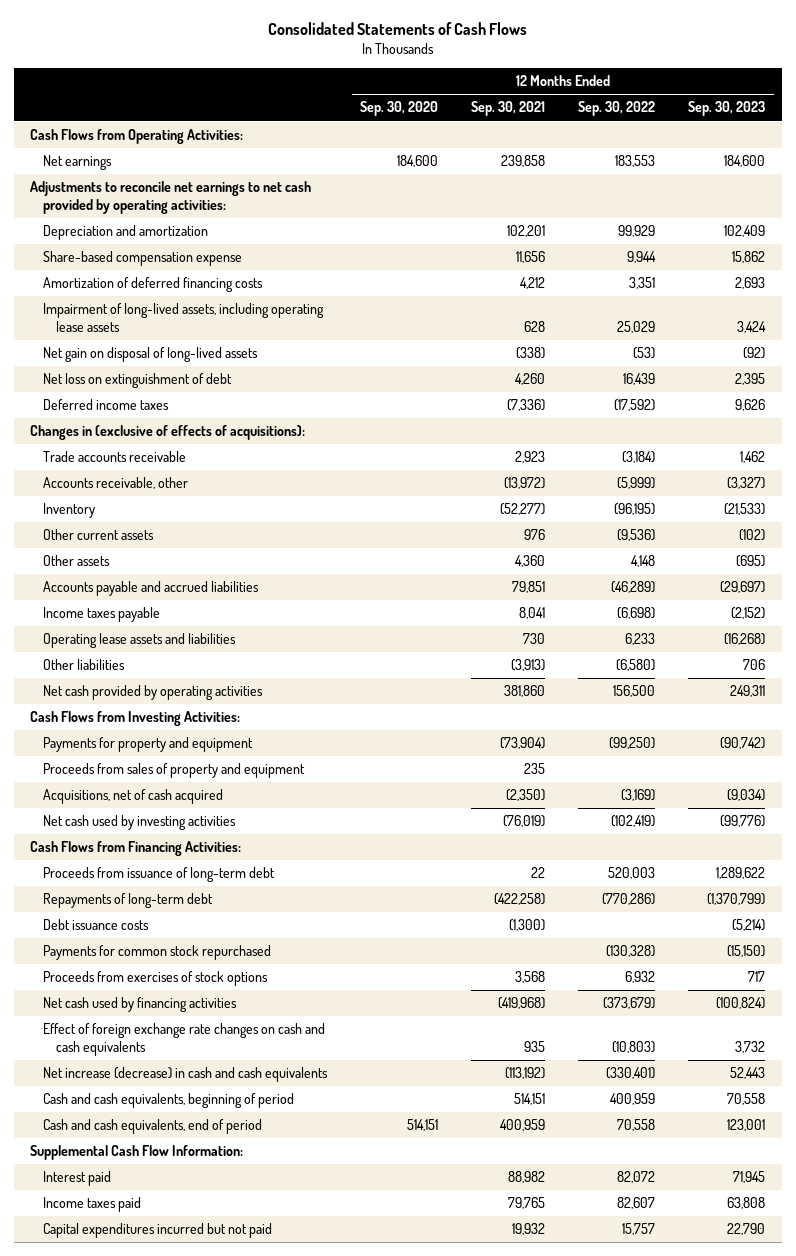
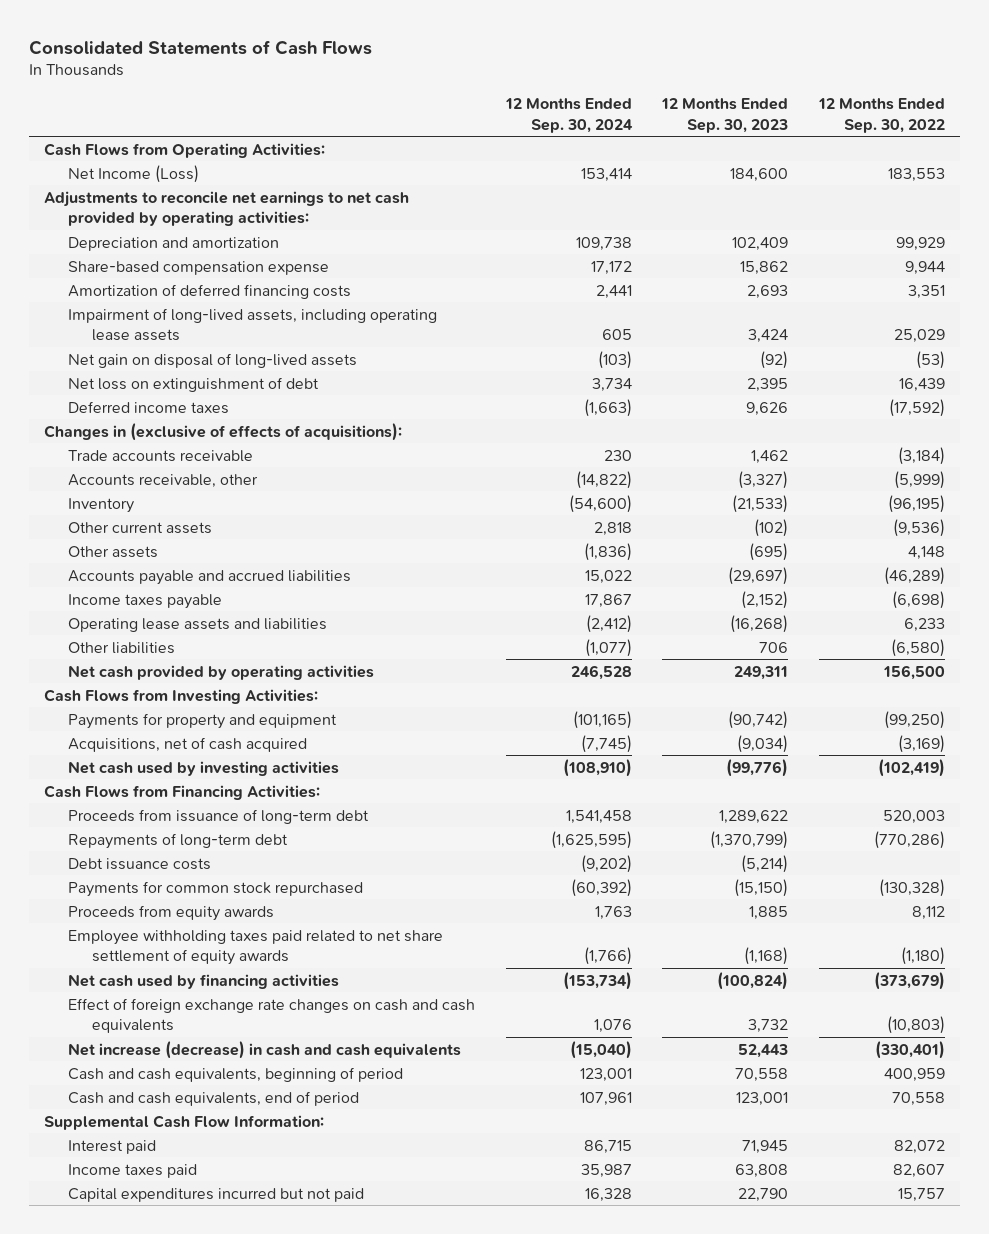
- | 12 Months Ended Sep. 30, 2020 | 12 Months Ended Sep. 30, 2021 | 12 Months Ended Sep. 30, 2022 | 12 Months Ended Sep. 30, 2023
+ | 12 Months Ended Sep. 30, 2024 | 12 Months Ended Sep. 30, 2023 | 12 Months Ended Sep. 30, 2022
- Net earnings | 184,600 | 239,858 | 183,553 | 184,600
+ Net Income (Loss) | 153,414 | 184,600 | 183,553
- Proceeds from sales of property and equipment | | 235 | |
- Proceeds from exercises of stock options | | 3,568 | 6,932 | 717
+ Proceeds from equity awards | 1,763 | 1,885 | 8,112
+ Employee withholding taxes paid related to net share settlement of equity awards | (1,766) | (1,168) | (1,180)

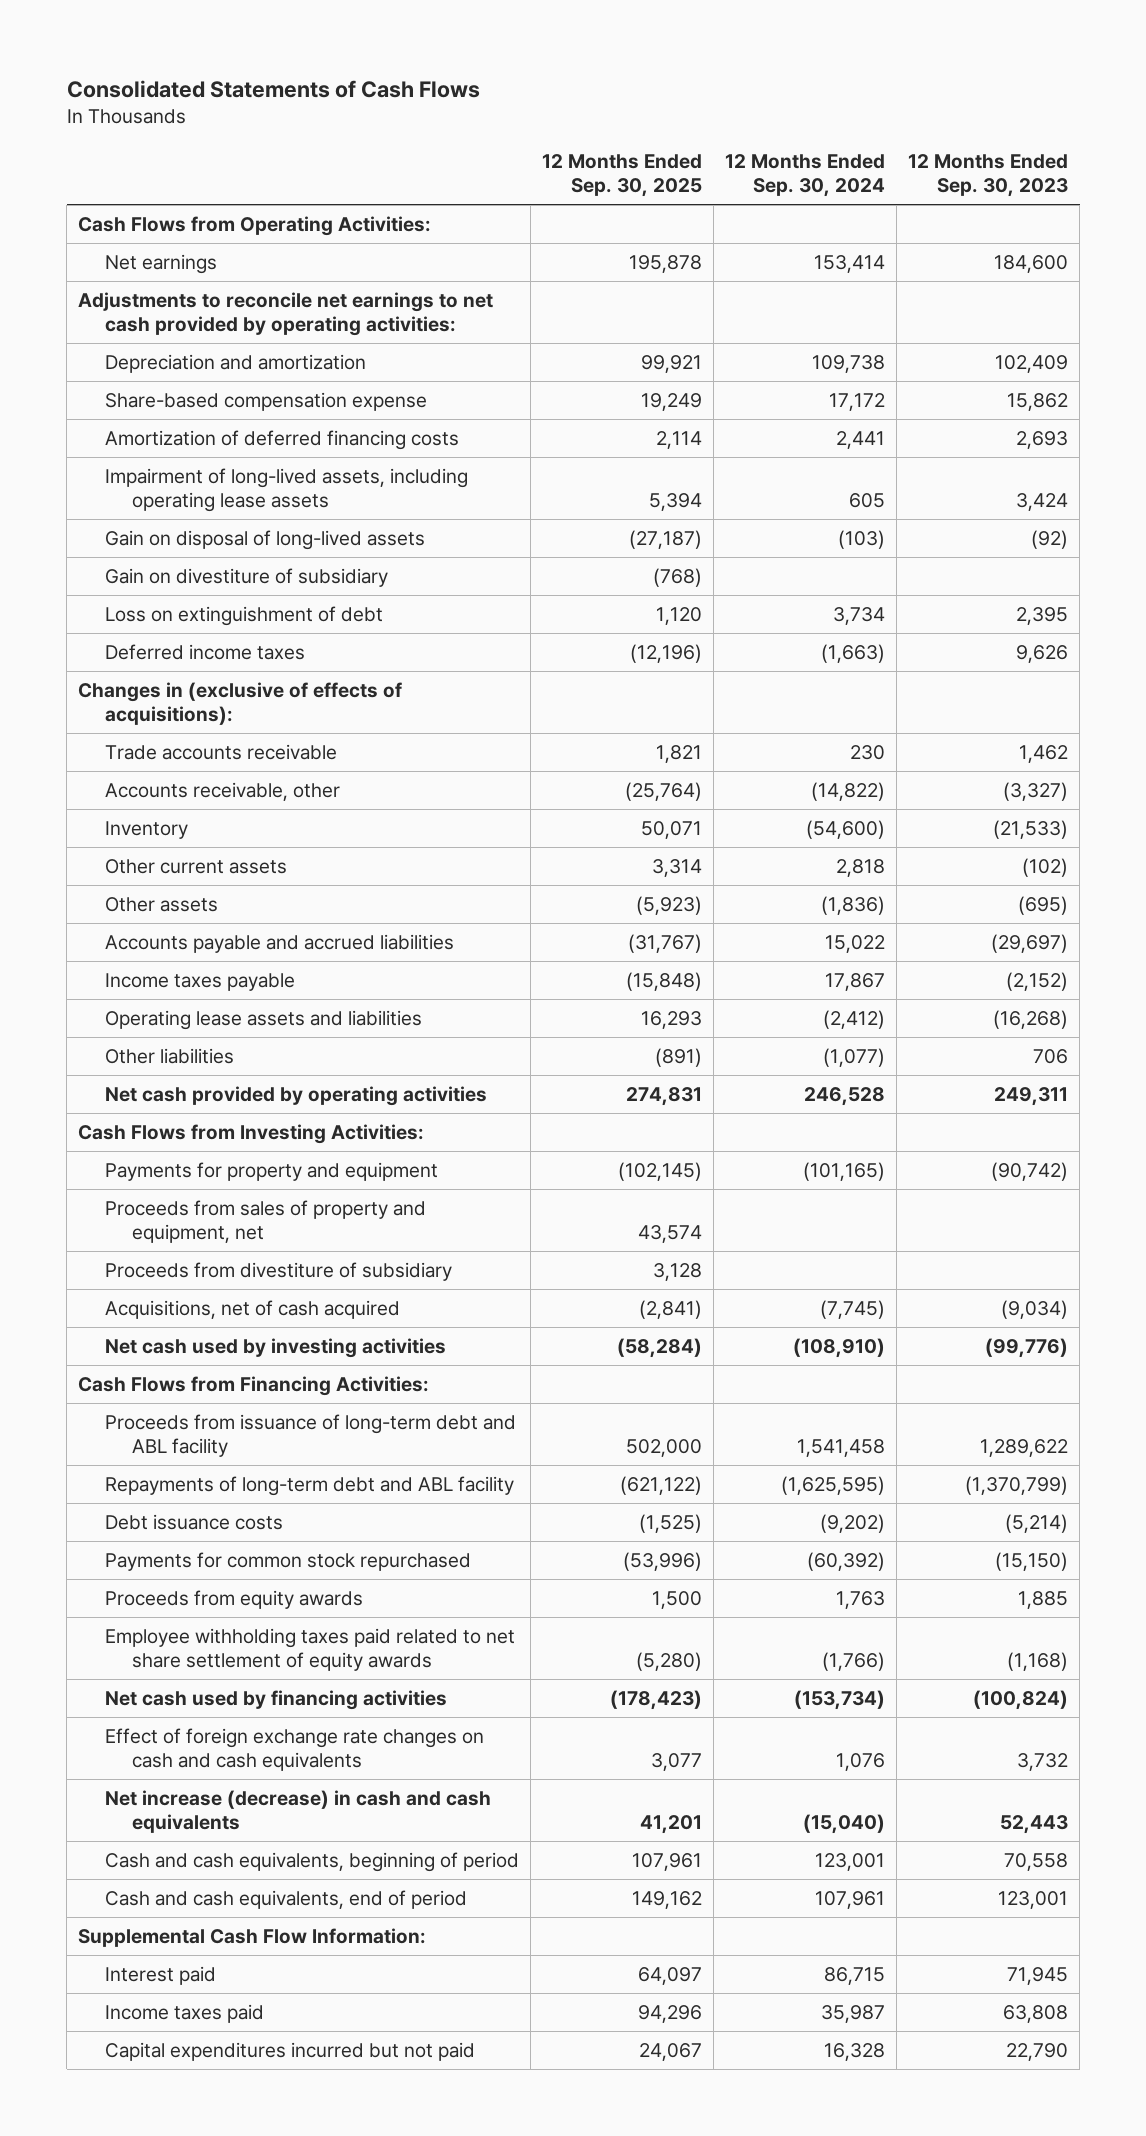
- | 12 Months Ended Sep. 30, 2024 | 12 Months Ended Sep. 30, 2023 | 12 Months Ended Sep. 30, 2022
+ | 12 Months Ended Sep. 30, 2025 | 12 Months Ended Sep. 30, 2024 | 12 Months Ended Sep. 30, 2023
- Net Income (Loss) | 153,414 | 184,600 | 183,553
+ Net earnings | 195,878 | 153,414 | 184,600
- Net gain on disposal of long-lived assets | (103) | (92) | (53)
- Net loss on extinguishment of debt | 3,734 | 2,395 | 16,439
+ Gain on disposal of long-lived assets | (27,187) | (103) | (92)
+ Gain on divestiture of subsidiary | (768) | |
+ Loss on extinguishment of debt | 1,120 | 3,734 | 2,395
+ Proceeds from sales of property and equipment, net | 43,574 | |
+ Proceeds from divestiture of subsidiary | 3,128 | |
- Proceeds from issuance of long-term debt | 1,541,458 | 1,289,622 | 520,003
- Repayments of long-term debt | (1,625,595) | (1,370,799) | (770,286)
+ Proceeds from issuance of long-term debt and ABL facility | 502,000 | 1,541,458 | 1,289,622
+ Repayments of long-term debt and ABL facility | (621,122) | (1,625,595) | (1,370,799)

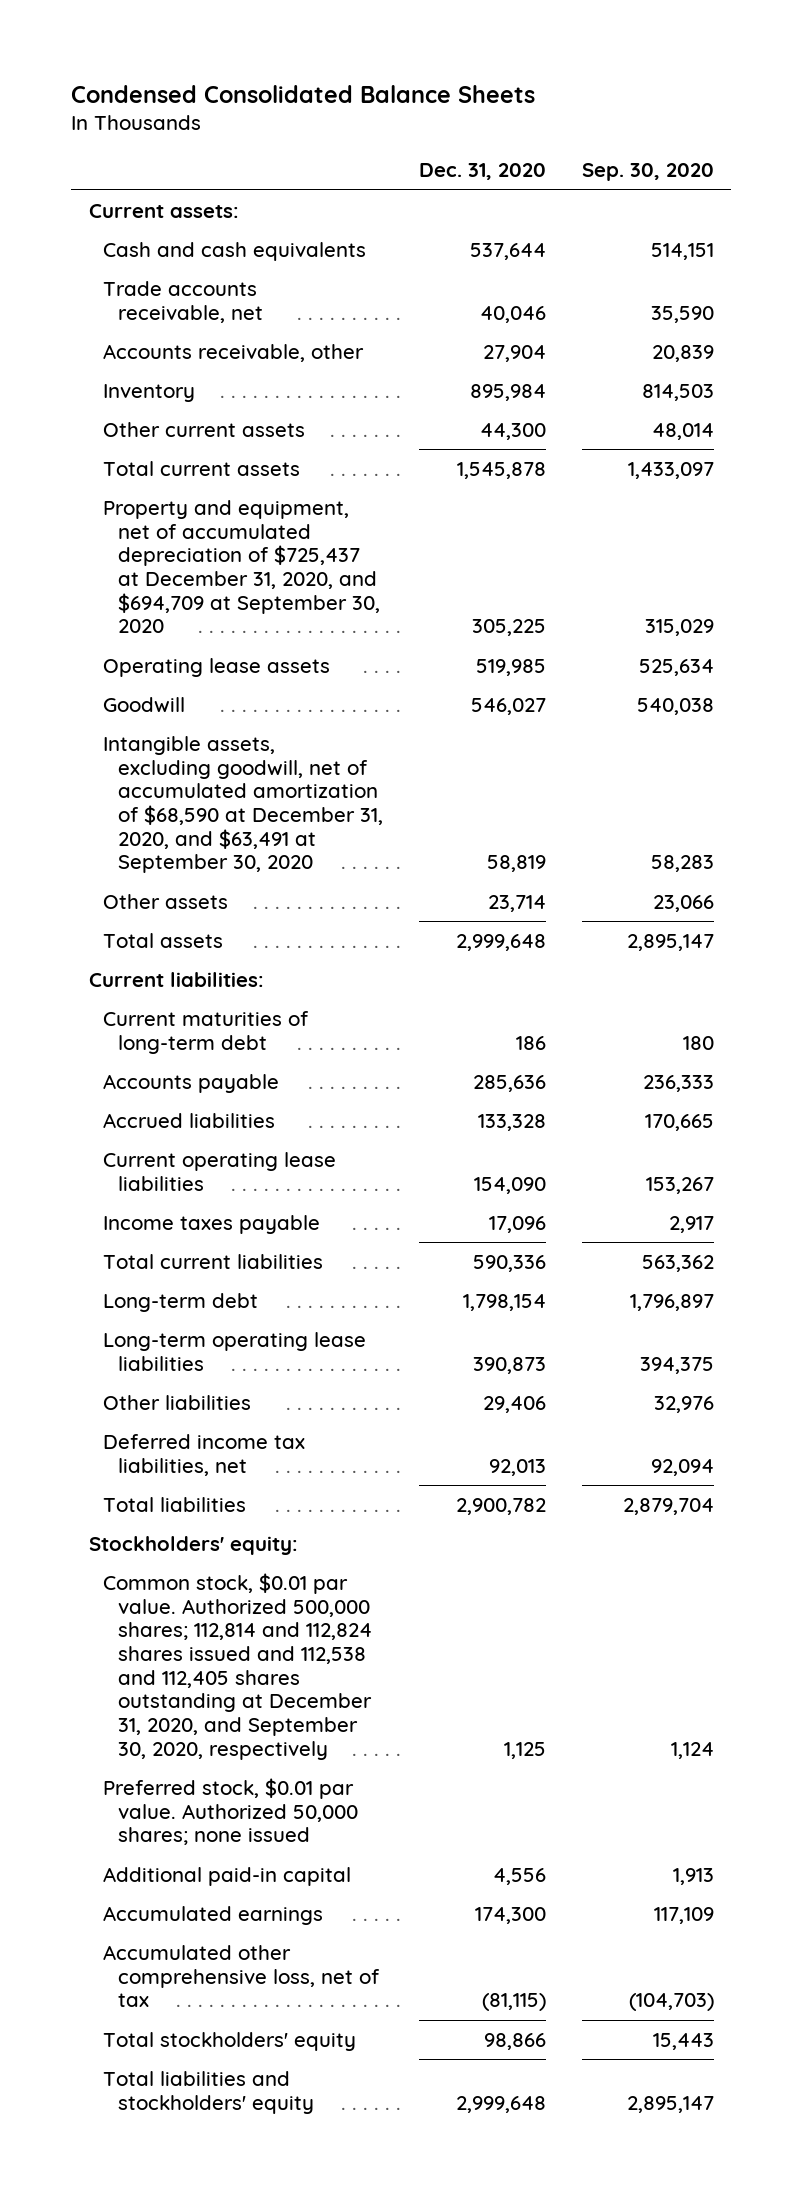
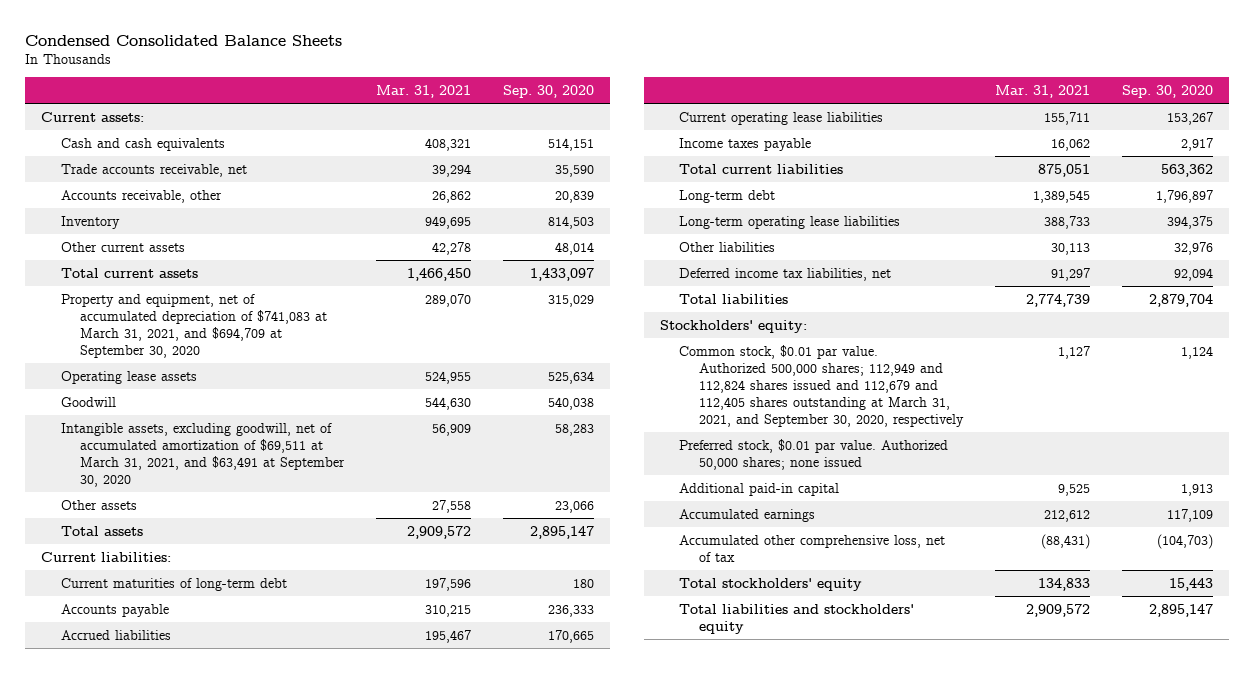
- | Dec. 31, 2020 | Sep. 30, 2020
+ | Mar. 31, 2021 | Sep. 30, 2020
- Property and equipment, net of accumulated depreciation of $725,437 at December 31, 2020, and $694,709 at September 30, 2020 | 305,225 | 315,029
+ Property and equipment, net of accumulated depreciation of $741,083 at March 31, 2021, and $694,709 at September 30, 2020 | 289,070 | 315,029
- Intangible assets, excluding goodwill, net of accumulated amortization of $68,590 at December 31, 2020, and $63,491 at September 30, 2020 | 58,819 | 58,283
+ Intangible assets, excluding goodwill, net of accumulated amortization of $69,511 at March 31, 2021, and $63,491 at September 30, 2020 | 56,909 | 58,283
- Common stock, $0.01 par value. Authorized 500,000 shares; 112,814 and 112,824 shares issued and 112,538 and 112,405 shares outstanding at December 31, 2020, and September 30, 2020, respectively | 1,125 | 1,124
+ Common stock, $0.01 par value. Authorized 500,000 shares; 112,949 and 112,824 shares issued and 112,679 and 112,405 shares outstanding at March 31, 2021, and September 30, 2020, respectively | 1,127 | 1,124

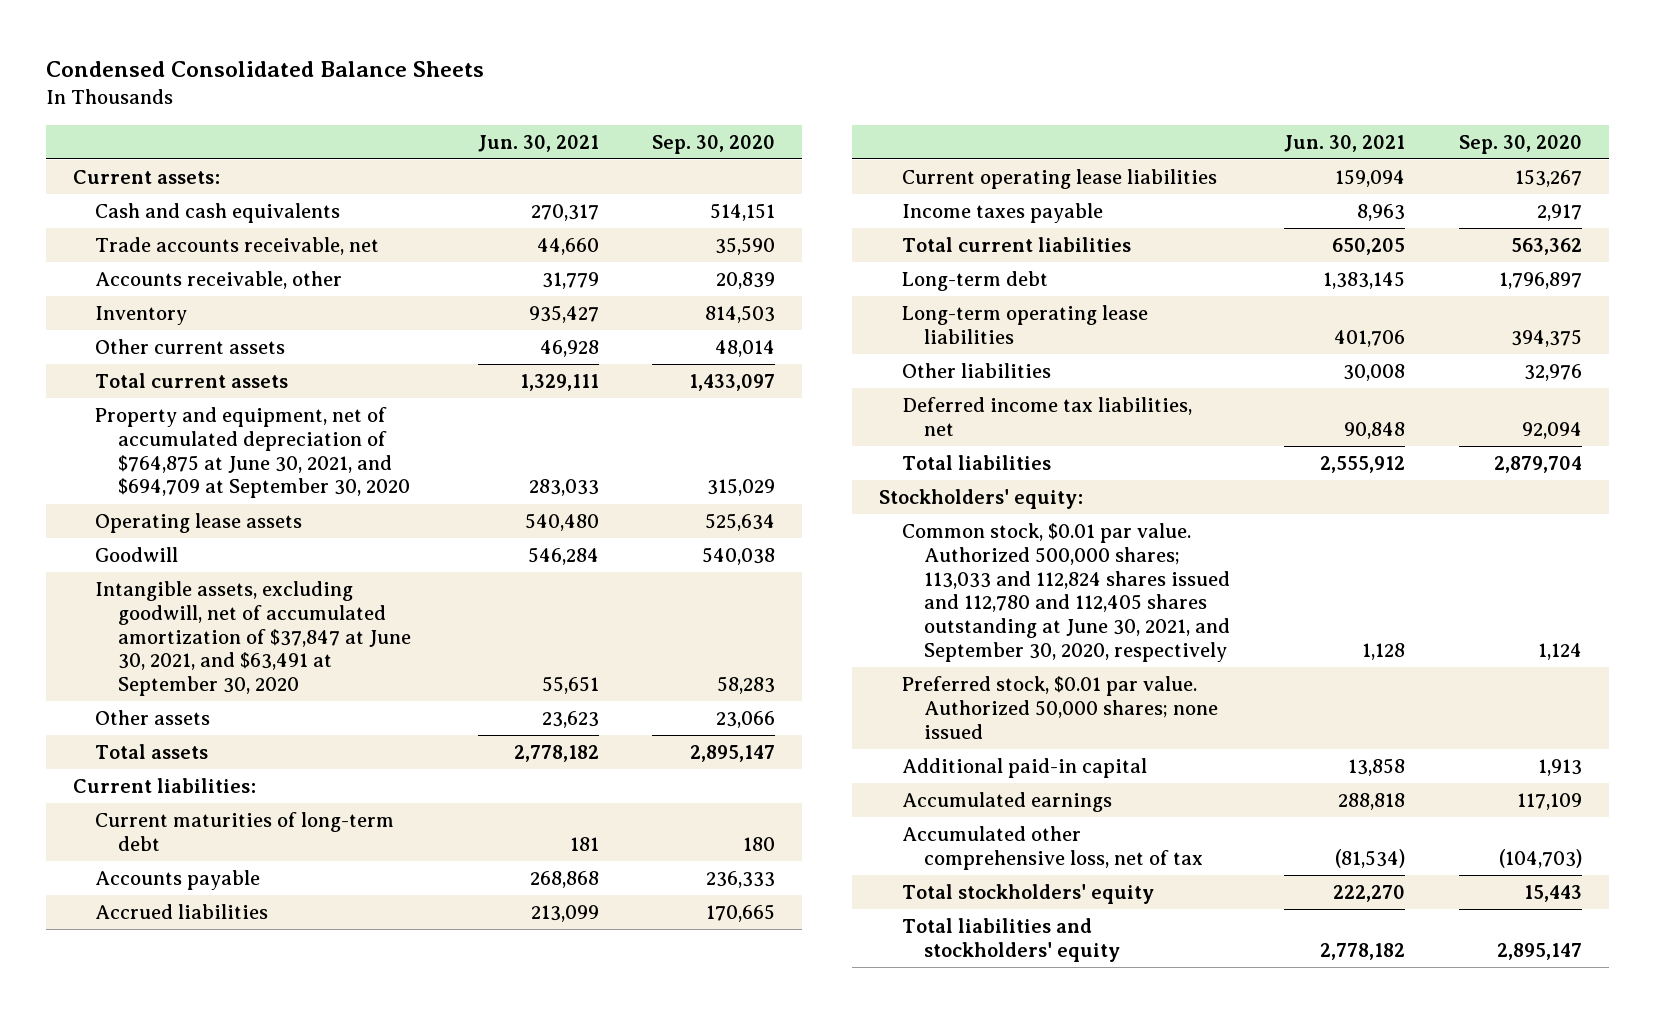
- | Mar. 31, 2021 | Sep. 30, 2020
+ | Jun. 30, 2021 | Sep. 30, 2020
- Property and equipment, net of accumulated depreciation of $741,083 at March 31, 2021, and $694,709 at September 30, 2020 | 289,070 | 315,029
+ Property and equipment, net of accumulated depreciation of $764,875 at June 30, 2021, and $694,709 at September 30, 2020 | 283,033 | 315,029
- Intangible assets, excluding goodwill, net of accumulated amortization of $69,511 at March 31, 2021, and $63,491 at September 30, 2020 | 56,909 | 58,283
+ Intangible assets, excluding goodwill, net of accumulated amortization of $37,847 at June 30, 2021, and $63,491 at September 30, 2020 | 55,651 | 58,283
- Common stock, $0.01 par value. Authorized 500,000 shares; 112,949 and 112,824 shares issued and 112,679 and 112,405 shares outstanding at March 31, 2021, and September 30, 2020, respectively | 1,127 | 1,124
+ Common stock, $0.01 par value. Authorized 500,000 shares; 113,033 and 112,824 shares issued and 112,780 and 112,405 shares outstanding at June 30, 2021, and September 30, 2020, respectively | 1,128 | 1,124

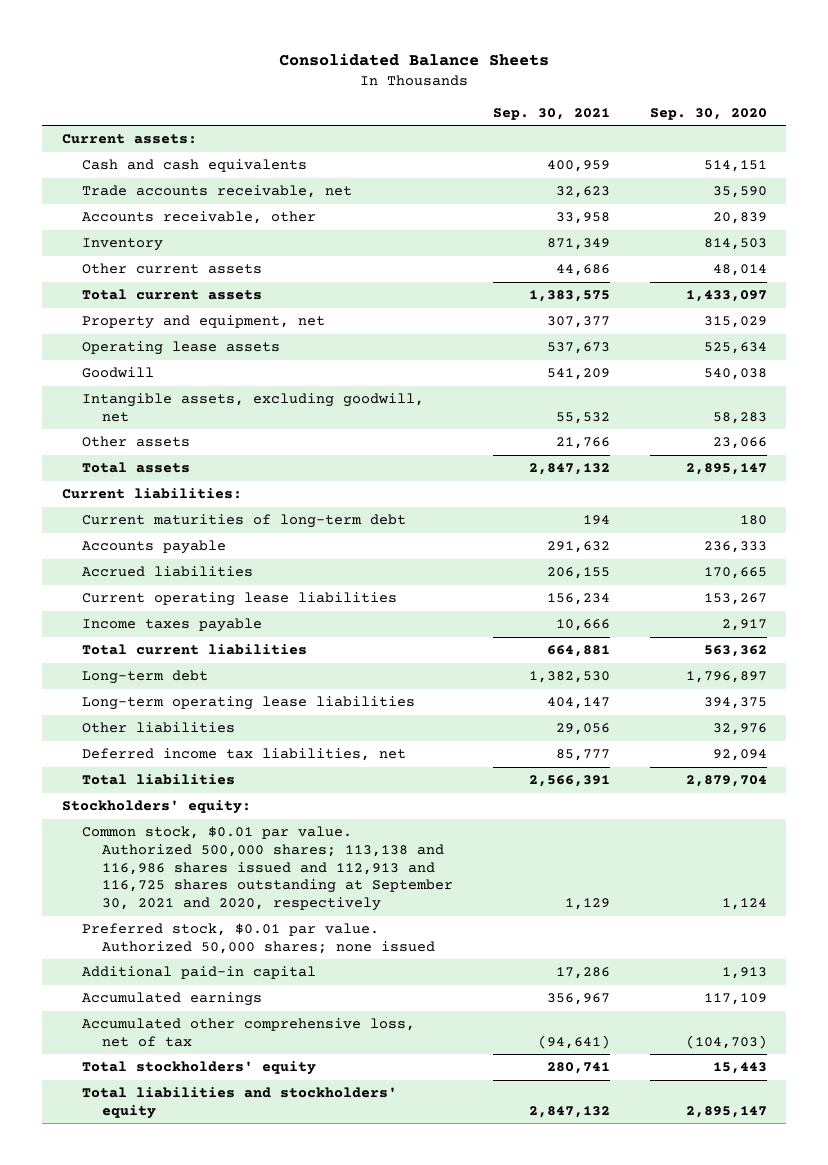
- Condensed Consolidated Balance Sheets
+ Consolidated Balance Sheets
- | Jun. 30, 2021 | Sep. 30, 2020
+ | Sep. 30, 2021 | Sep. 30, 2020
- Property and equipment, net of accumulated depreciation of $764,875 at June 30, 2021, and $694,709 at September 30, 2020 | 283,033 | 315,029
+ Property and equipment, net | 307,377 | 315,029
- Intangible assets, excluding goodwill, net of accumulated amortization of $37,847 at June 30, 2021, and $63,491 at September 30, 2020 | 55,651 | 58,283
+ Intangible assets, excluding goodwill, net | 55,532 | 58,283
- Common stock, $0.01 par value. Authorized 500,000 shares; 113,033 and 112,824 shares issued and 112,780 and 112,405 shares outstanding at June 30, 2021, and September 30, 2020, respectively | 1,128 | 1,124
+ Common stock, $0.01 par value. Authorized 500,000 shares; 113,138 and 116,986 shares issued and 112,913 and 116,725 shares outstanding at September 30, 2021 and 2020, respectively | 1,129 | 1,124

